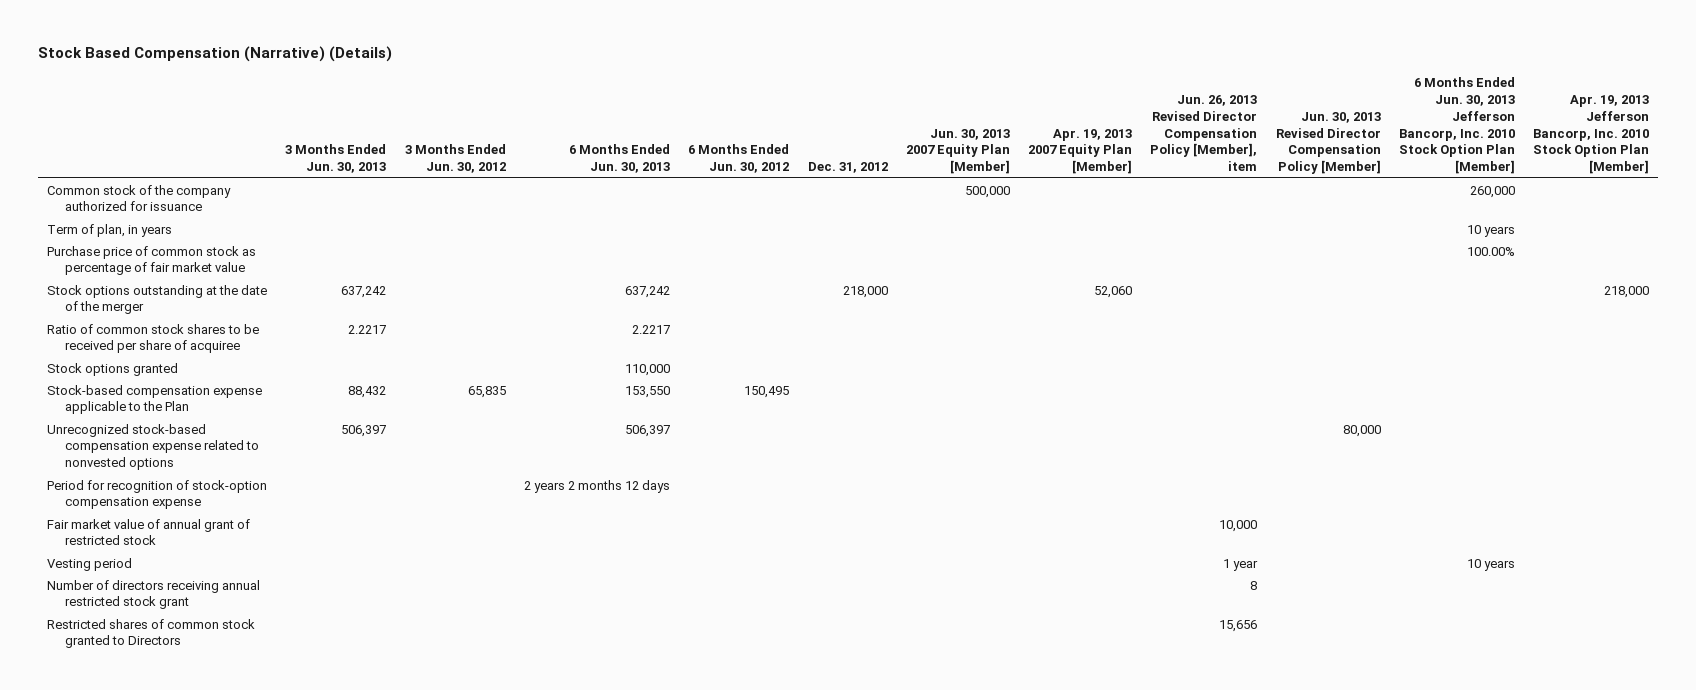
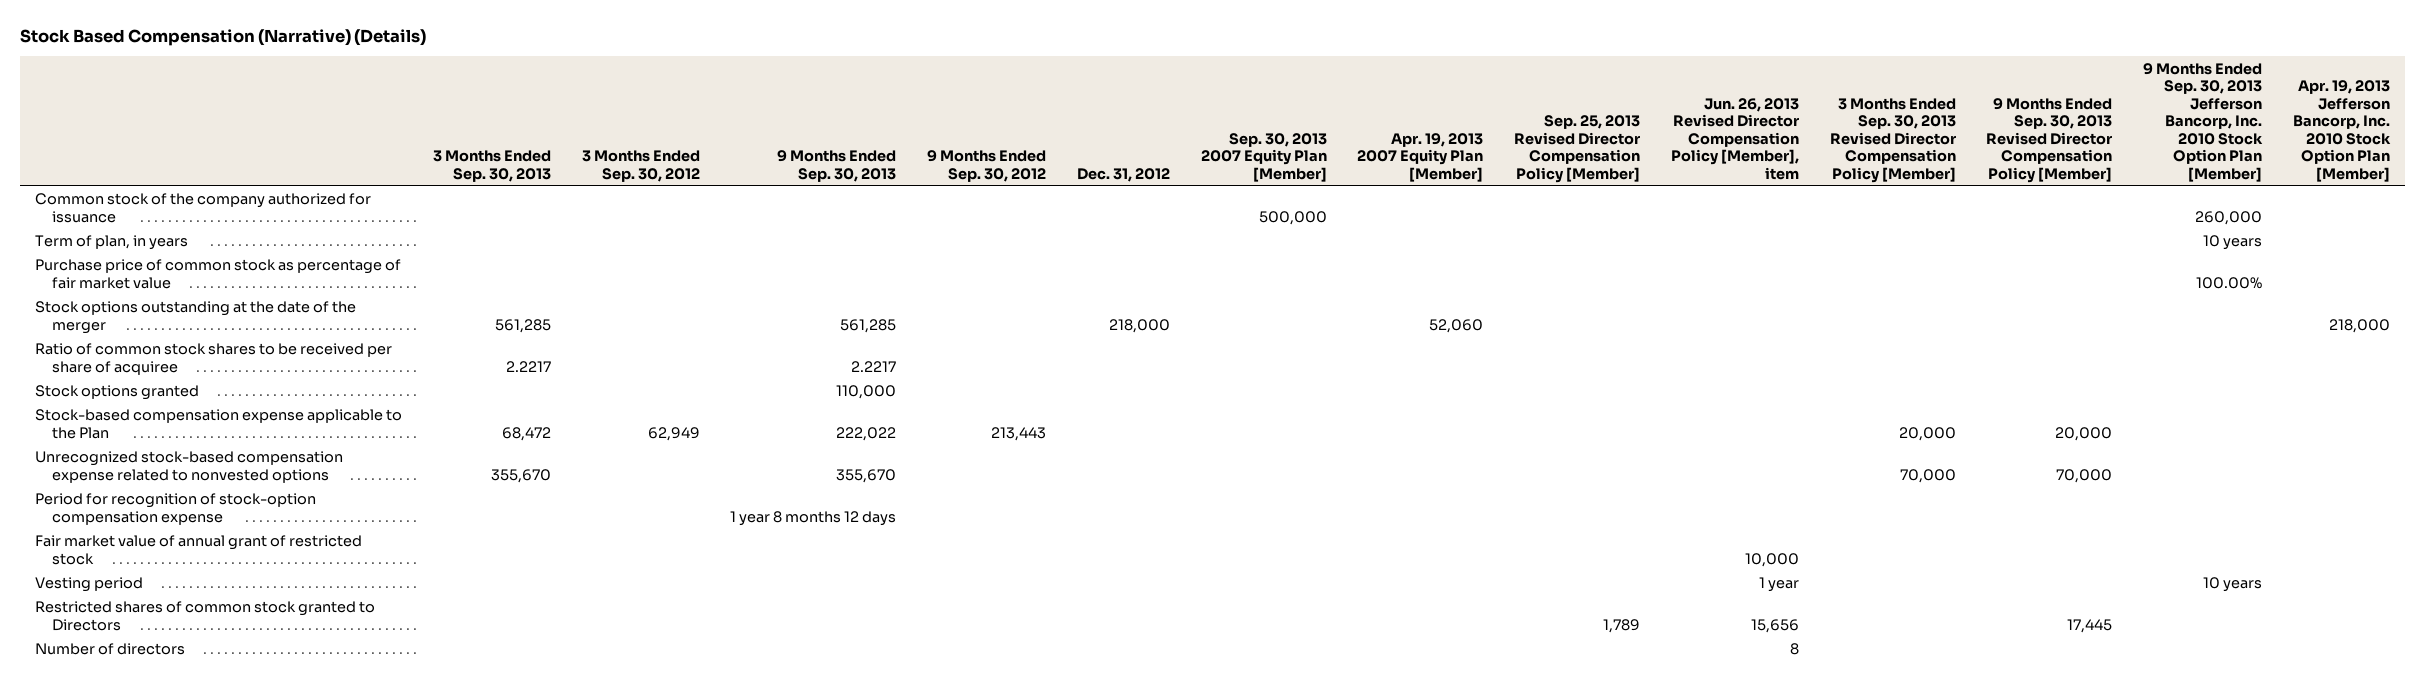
- | 3 Months Ended Jun. 30, 2013 | 3 Months Ended Jun. 30, 2012 | 6 Months Ended Jun. 30, 2013 | 6 Months Ended Jun. 30, 2012 | Dec. 31, 2012 | Jun. 30, 2013 2007 Equity Plan [Member] | Apr. 19, 2013 2007 Equity Plan [Member] | Jun. 26, 2013 Revised Director Compensation Policy [Member], item | Jun. 30, 2013 Revised Director Compensation Policy [Member] | 6 Months Ended Jun. 30, 2013 Jefferson Bancorp, Inc. 2010 Stock Option Plan [Member] | Apr. 19, 2013 Jefferson Bancorp, Inc. 2010 Stock Option Plan [Member]
+ | 3 Months Ended Sep. 30, 2013 | 3 Months Ended Sep. 30, 2012 | 9 Months Ended Sep. 30, 2013 | 9 Months Ended Sep. 30, 2012 | Dec. 31, 2012 | Sep. 30, 2013 2007 Equity Plan [Member] | Apr. 19, 2013 2007 Equity Plan [Member] | Sep. 25, 2013 Revised Director Compensation Policy [Member] | Jun. 26, 2013 Revised Director Compensation Policy [Member], item | 3 Months Ended Sep. 30, 2013 Revised Director Compensation Policy [Member] | 9 Months Ended Sep. 30, 2013 Revised Director Compensation Policy [Member] | 9 Months Ended Sep. 30, 2013 Jefferson Bancorp, Inc. 2010 Stock Option Plan [Member] | Apr. 19, 2013 Jefferson Bancorp, Inc. 2010 Stock Option Plan [Member]
- Number of directors receiving annual restricted stock grant | | | | | | | | 8 | | |
+ Number of directors | | | | | | | | | 8 | | | |

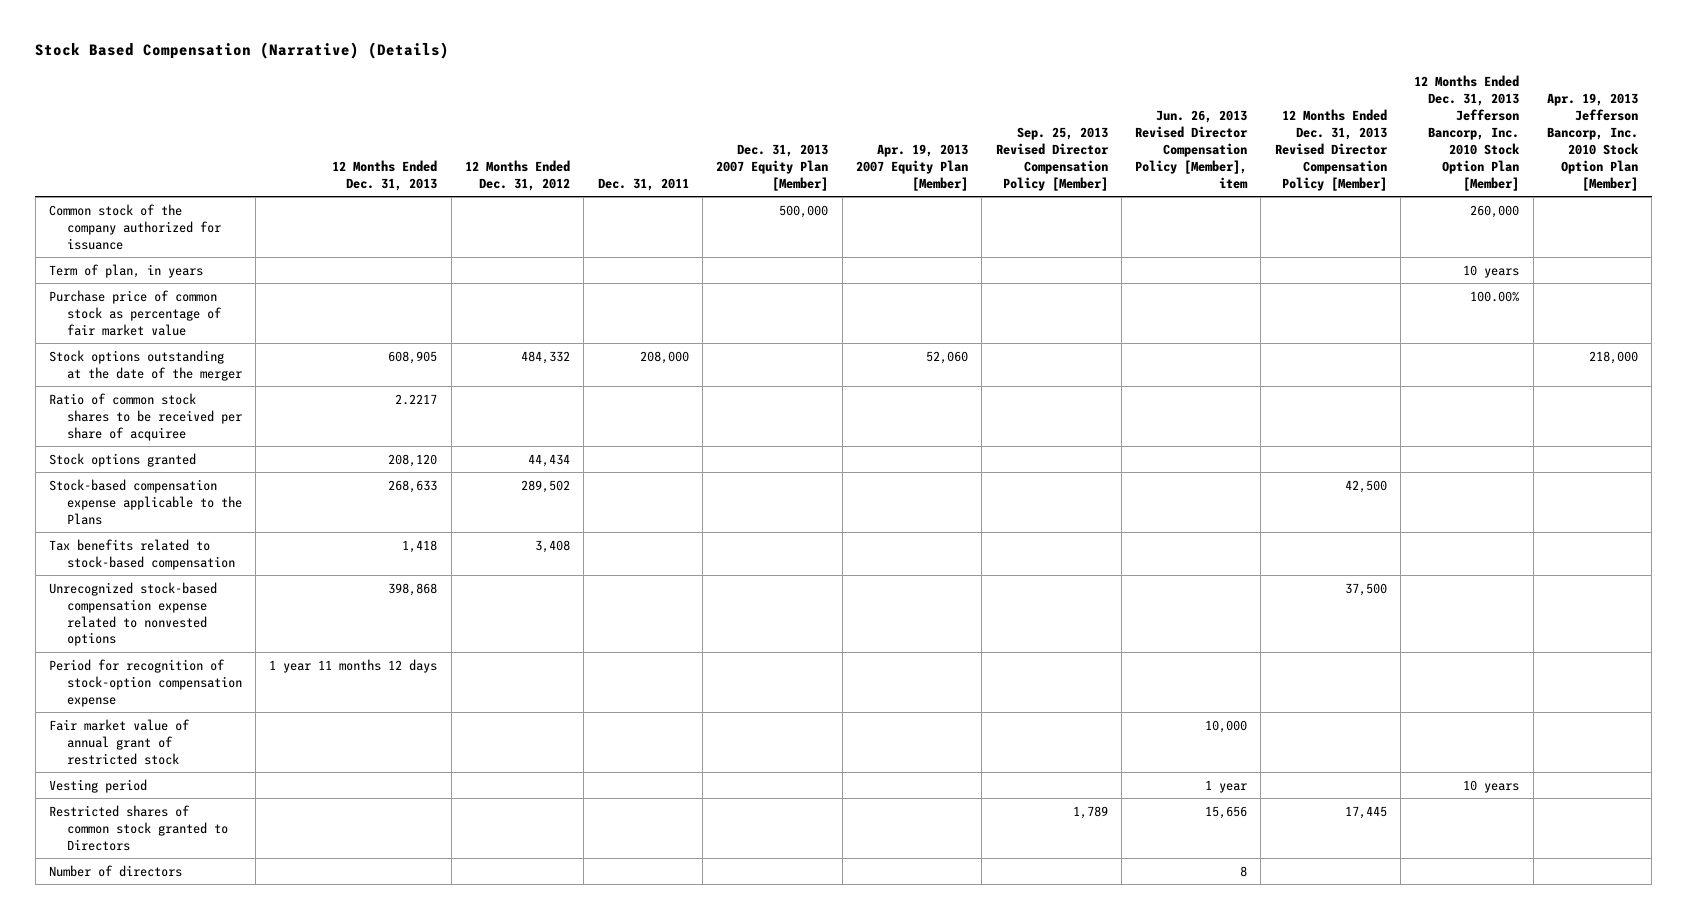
- | 3 Months Ended Sep. 30, 2013 | 3 Months Ended Sep. 30, 2012 | 9 Months Ended Sep. 30, 2013 | 9 Months Ended Sep. 30, 2012 | Dec. 31, 2012 | Sep. 30, 2013 2007 Equity Plan [Member] | Apr. 19, 2013 2007 Equity Plan [Member] | Sep. 25, 2013 Revised Director Compensation Policy [Member] | Jun. 26, 2013 Revised Director Compensation Policy [Member], item | 3 Months Ended Sep. 30, 2013 Revised Director Compensation Policy [Member] | 9 Months Ended Sep. 30, 2013 Revised Director Compensation Policy [Member] | 9 Months Ended Sep. 30, 2013 Jefferson Bancorp, Inc. 2010 Stock Option Plan [Member] | Apr. 19, 2013 Jefferson Bancorp, Inc. 2010 Stock Option Plan [Member]
+ | 12 Months Ended Dec. 31, 2013 | 12 Months Ended Dec. 31, 2012 | Dec. 31, 2011 | Dec. 31, 2013 2007 Equity Plan [Member] | Apr. 19, 2013 2007 Equity Plan [Member] | Sep. 25, 2013 Revised Director Compensation Policy [Member] | Jun. 26, 2013 Revised Director Compensation Policy [Member], item | 12 Months Ended Dec. 31, 2013 Revised Director Compensation Policy [Member] | 12 Months Ended Dec. 31, 2013 Jefferson Bancorp, Inc. 2010 Stock Option Plan [Member] | Apr. 19, 2013 Jefferson Bancorp, Inc. 2010 Stock Option Plan [Member]
- Stock-based compensation expense applicable to the Plan | 68,472 | 62,949 | 222,022 | 213,443 | | | | | | 20,000 | 20,000 | |
+ Stock-based compensation expense applicable to the Plans | 268,633 | 289,502 | | | | | | 42,500 | |
+ Tax benefits related to stock-based compensation | 1,418 | 3,408 | | | | | | | |

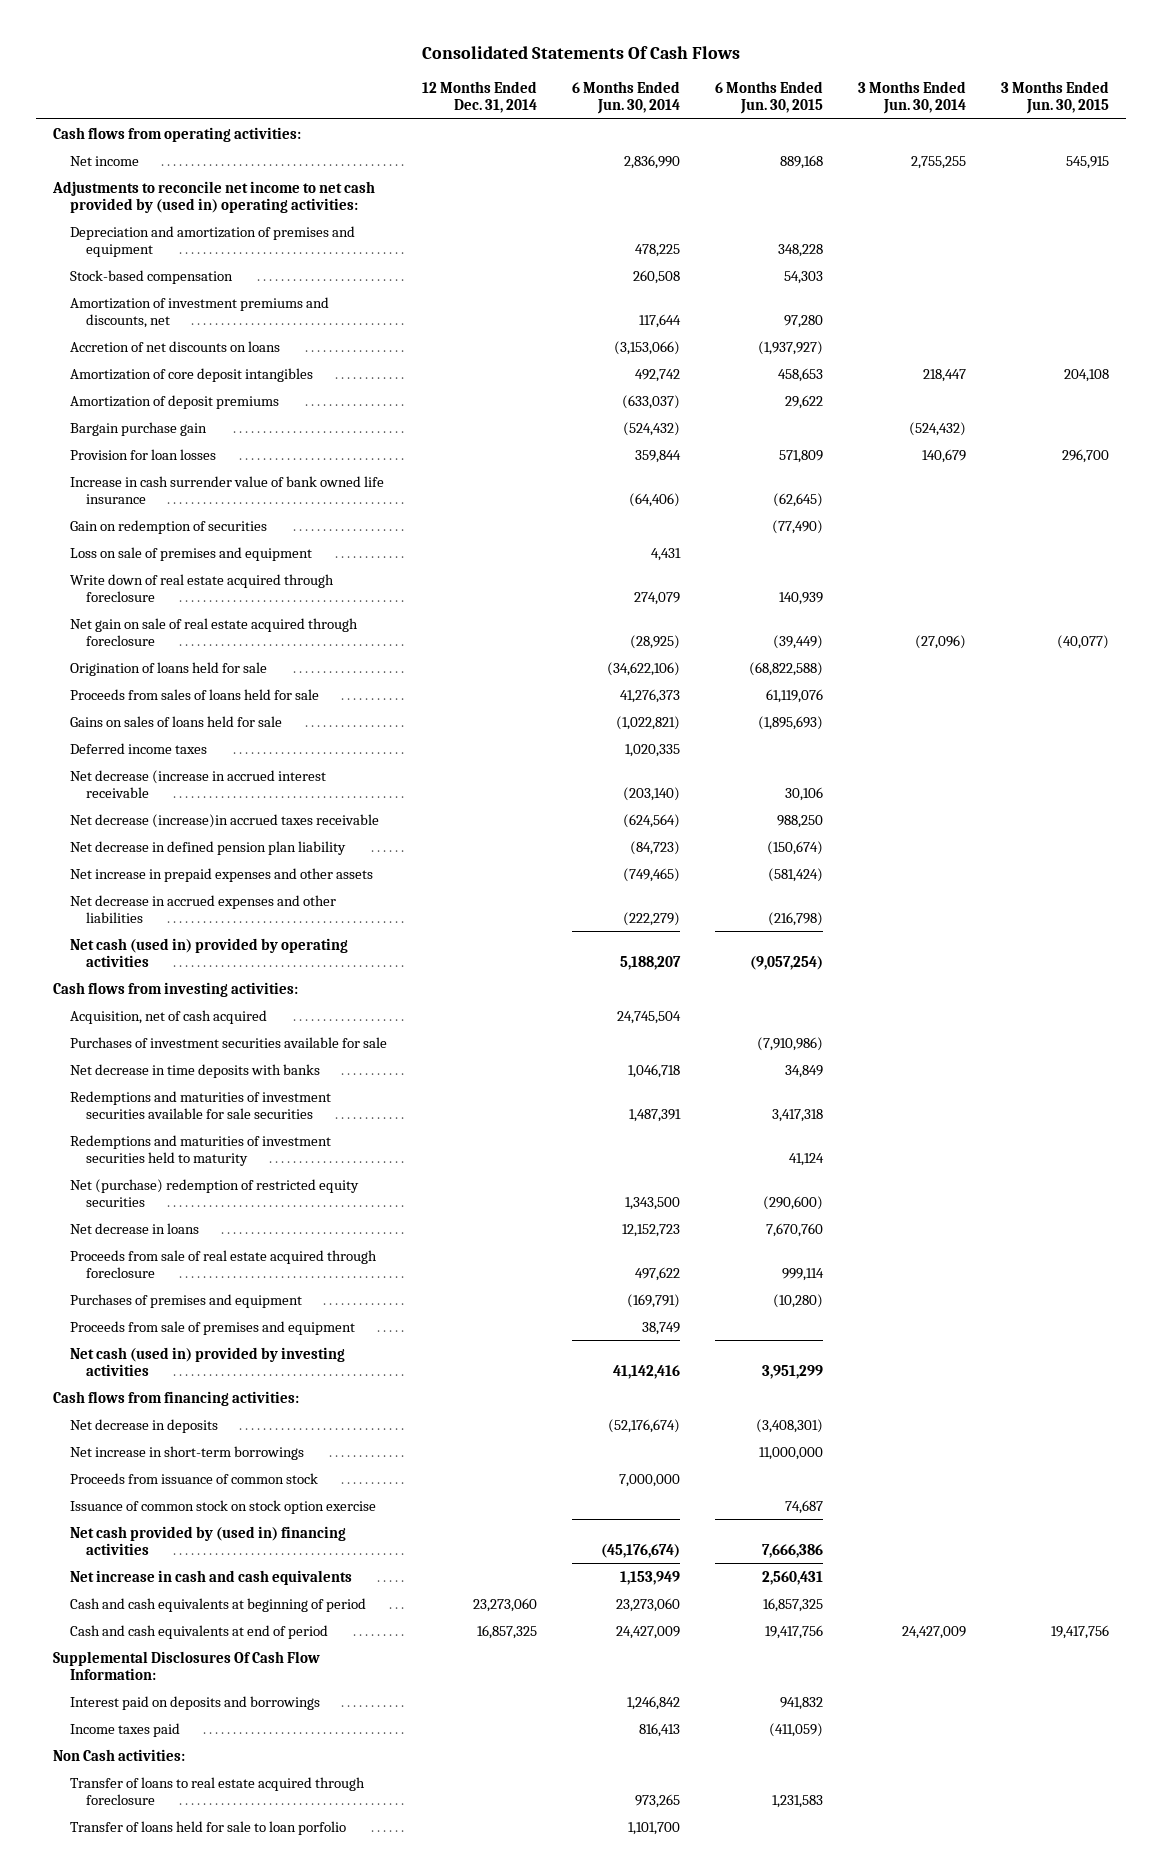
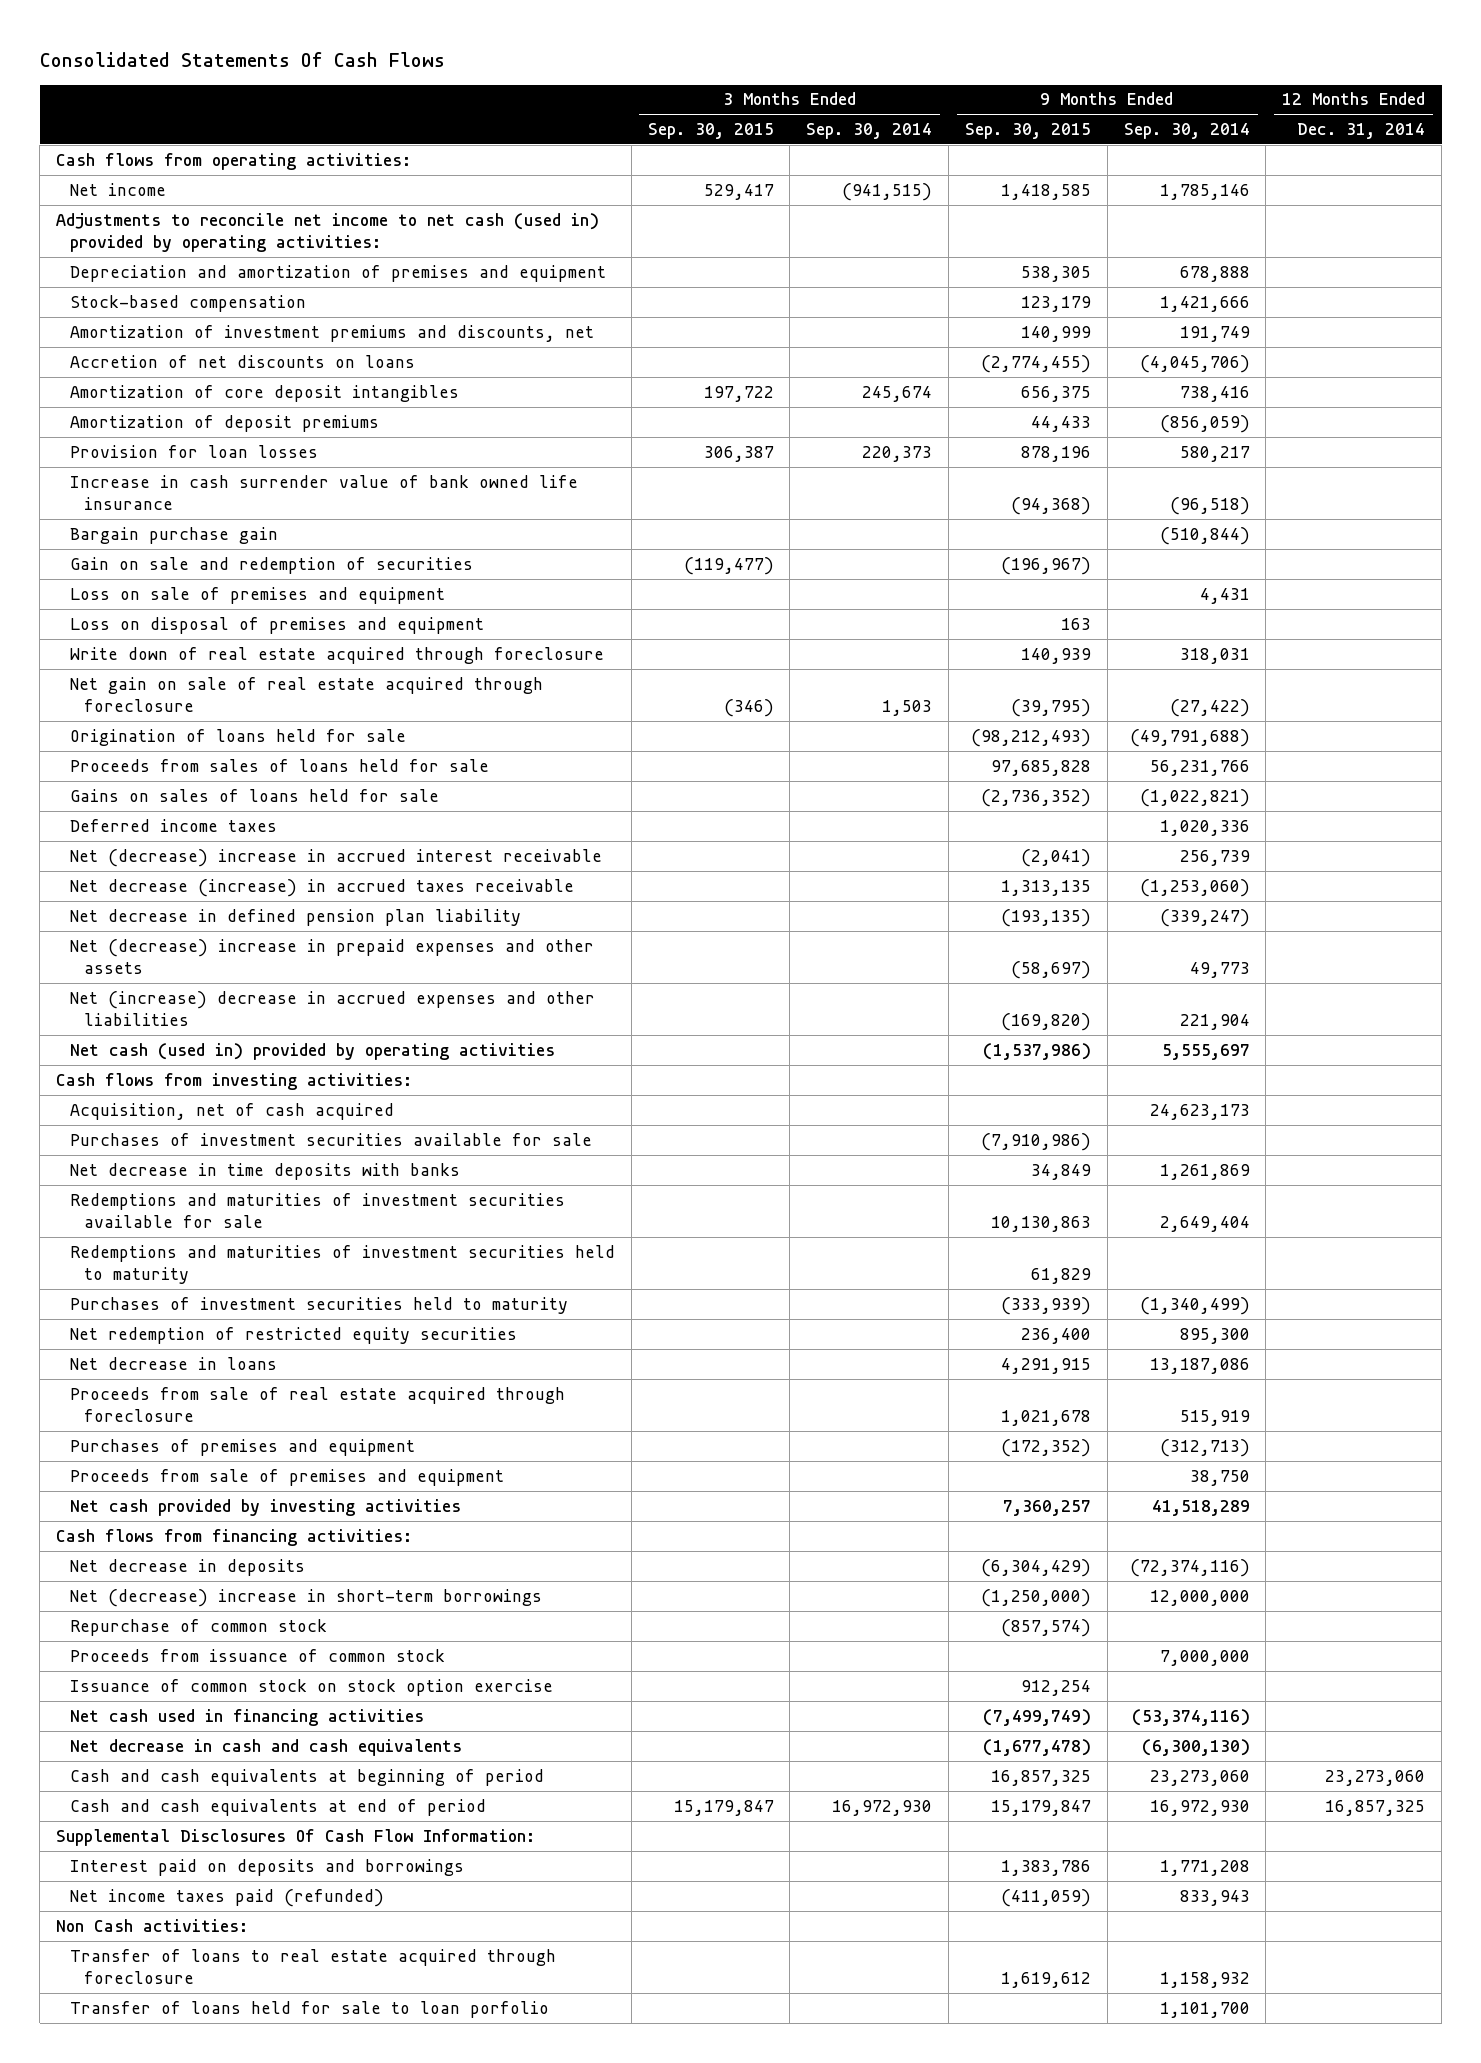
- | 12 Months Ended Dec. 31, 2014 | 6 Months Ended Jun. 30, 2014 | 6 Months Ended Jun. 30, 2015 | 3 Months Ended Jun. 30, 2014 | 3 Months Ended Jun. 30, 2015
+ | 3 Months Ended Sep. 30, 2015 | 3 Months Ended Sep. 30, 2014 | 9 Months Ended Sep. 30, 2015 | 9 Months Ended Sep. 30, 2014 | 12 Months Ended Dec. 31, 2014
- Adjustments to reconcile net income to net cash provided by (used in) operating activities:
+ Adjustments to reconcile net income to net cash (used in) provided by operating activities:
- Gain on redemption of securities | | | (77,490) | |
moved down: Bargain purchase gain | | | | (510,844) |
+ Gain on sale and redemption of securities | (119,477) | | (196,967) | |
+ Loss on disposal of premises and equipment | | | 163 | |
- Net decrease (increase in accrued interest receivable | | (203,140) | 30,106 | |
- Net decrease (increase)in accrued taxes receivable | | (624,564) | 988,250 | |
+ Net (decrease) increase in accrued interest receivable | | | (2,041) | 256,739 |
+ Net decrease (increase) in accrued taxes receivable | | | 1,313,135 | (1,253,060) |
- Net increase in prepaid expenses and other assets | | (749,465) | (581,424) | |
- Net decrease in accrued expenses and other liabilities | | (222,279) | (216,798) | |
+ Net (decrease) increase in prepaid expenses and other assets | | | (58,697) | 49,773 |
+ Net (increase) decrease in accrued expenses and other liabilities | | | (169,820) | 221,904 |
- Redemptions and maturities of investment securities available for sale securities | | 1,487,391 | 3,417,318 | |
+ Redemptions and maturities of investment securities available for sale | | | 10,130,863 | 2,649,404 |
- Net (purchase) redemption of restricted equity securities | | 1,343,500 | (290,600) | |
+ Purchases of investment securities held to maturity | | | (333,939) | (1,340,499) |
+ Net redemption of restricted equity securities | | | 236,400 | 895,300 |
- Net cash (used in) provided by investing activities | | 41,142,416 | 3,951,299 | |
+ Net cash provided by investing activities | | | 7,360,257 | 41,518,289 |
- Net increase in short-term borrowings | | | 11,000,000 | |
+ Net (decrease) increase in short-term borrowings | | | (1,250,000) | 12,000,000 |
+ Repurchase of common stock | | | (857,574) | |
- Net cash provided by (used in) financing activities | | (45,176,674) | 7,666,386 | |
- Net increase in cash and cash equivalents | | 1,153,949 | 2,560,431 | |
+ Net cash used in financing activities | | | (7,499,749) | (53,374,116) |
+ Net decrease in cash and cash equivalents | | | (1,677,478) | (6,300,130) |
- Income taxes paid | | 816,413 | (411,059) | |
+ Net income taxes paid (refunded) | | | (411,059) | 833,943 |

